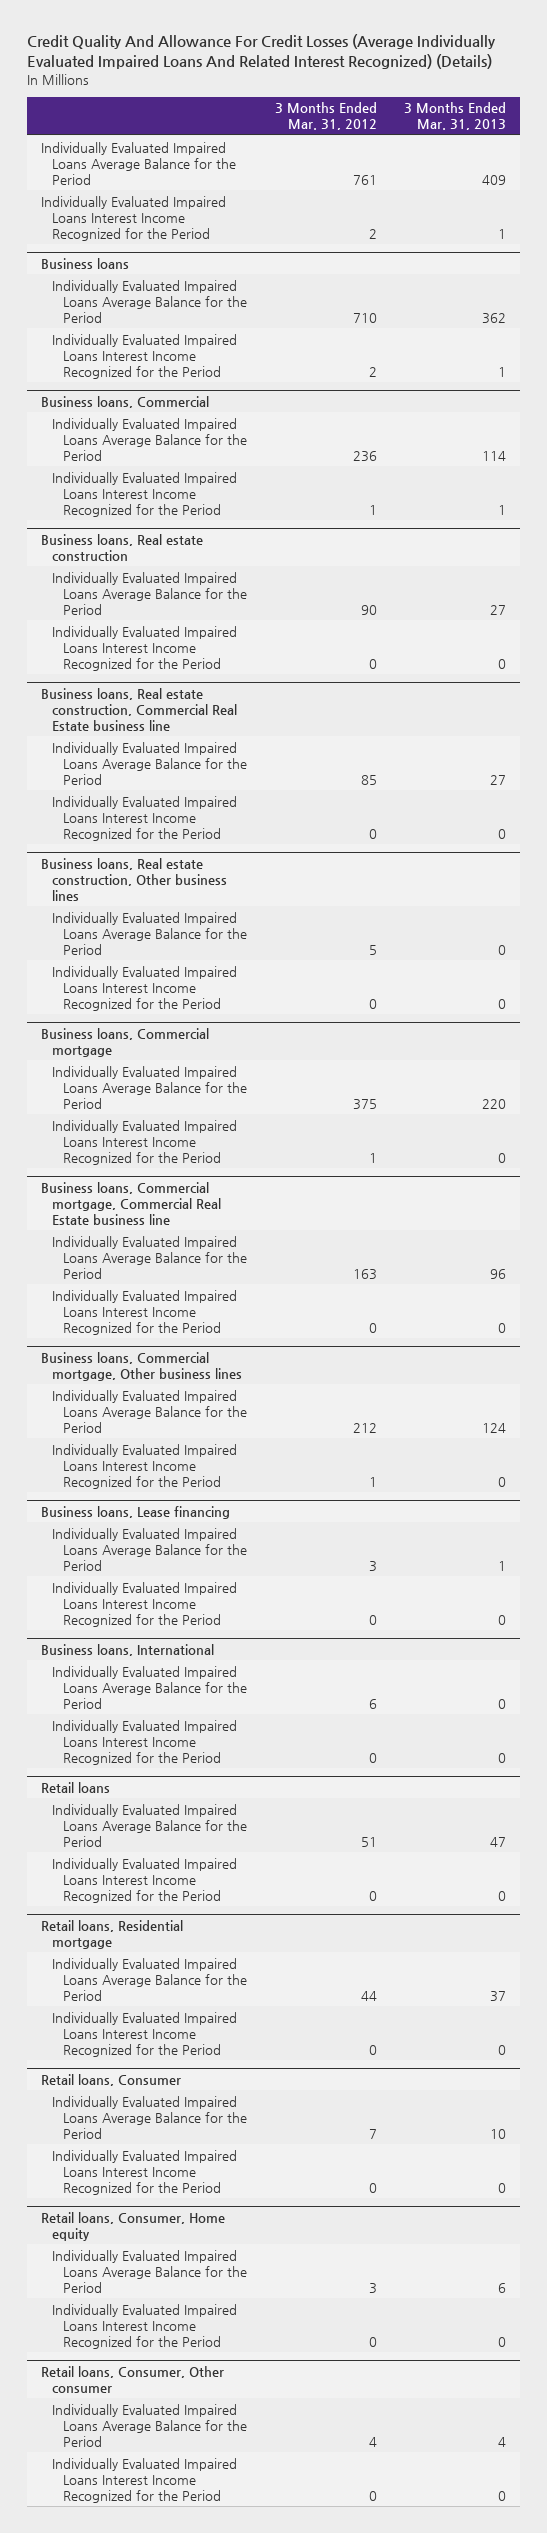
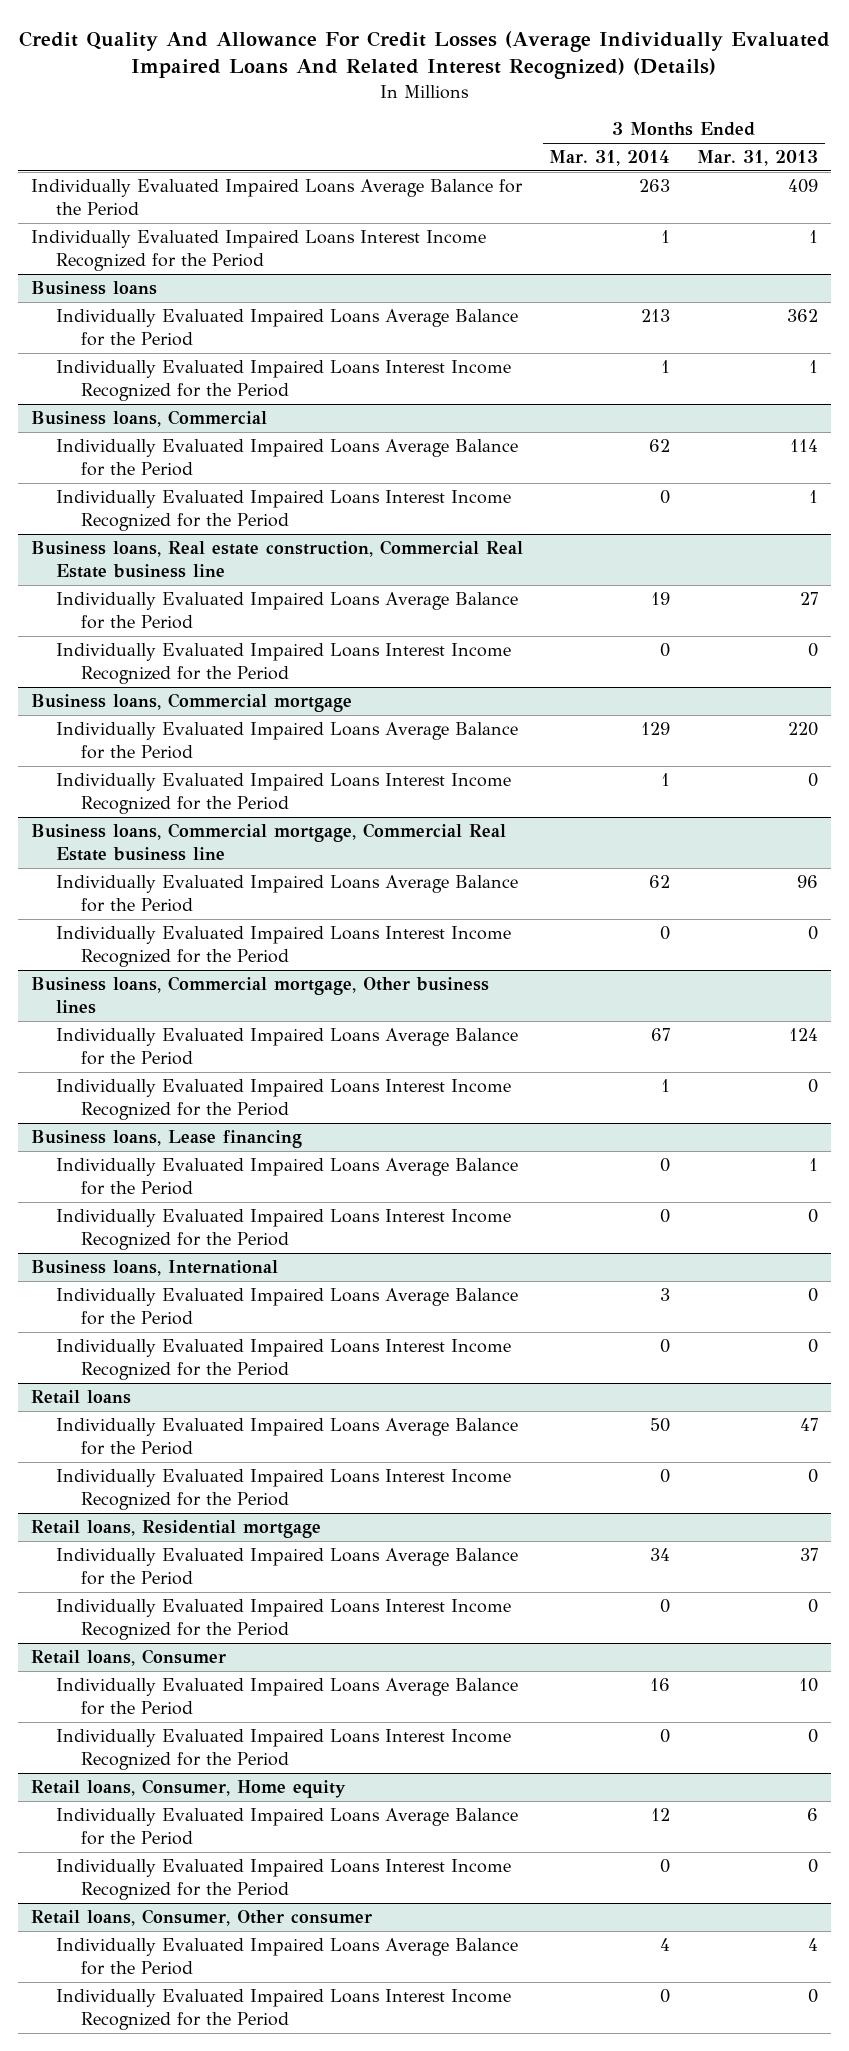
- | 3 Months Ended Mar. 31, 2012 | 3 Months Ended Mar. 31, 2013
+ | 3 Months Ended Mar. 31, 2014 | 3 Months Ended Mar. 31, 2013
- Business loans, Real estate construction
- Individually Evaluated Impaired Loans Average Balance for the Period | 90 | 27
- Individually Evaluated Impaired Loans Interest Income Recognized for the Period | 0 | 0
- Business loans, Real estate construction, Other business lines
- Individually Evaluated Impaired Loans Average Balance for the Period | 5 | 0
- Individually Evaluated Impaired Loans Interest Income Recognized for the Period | 0 | 0

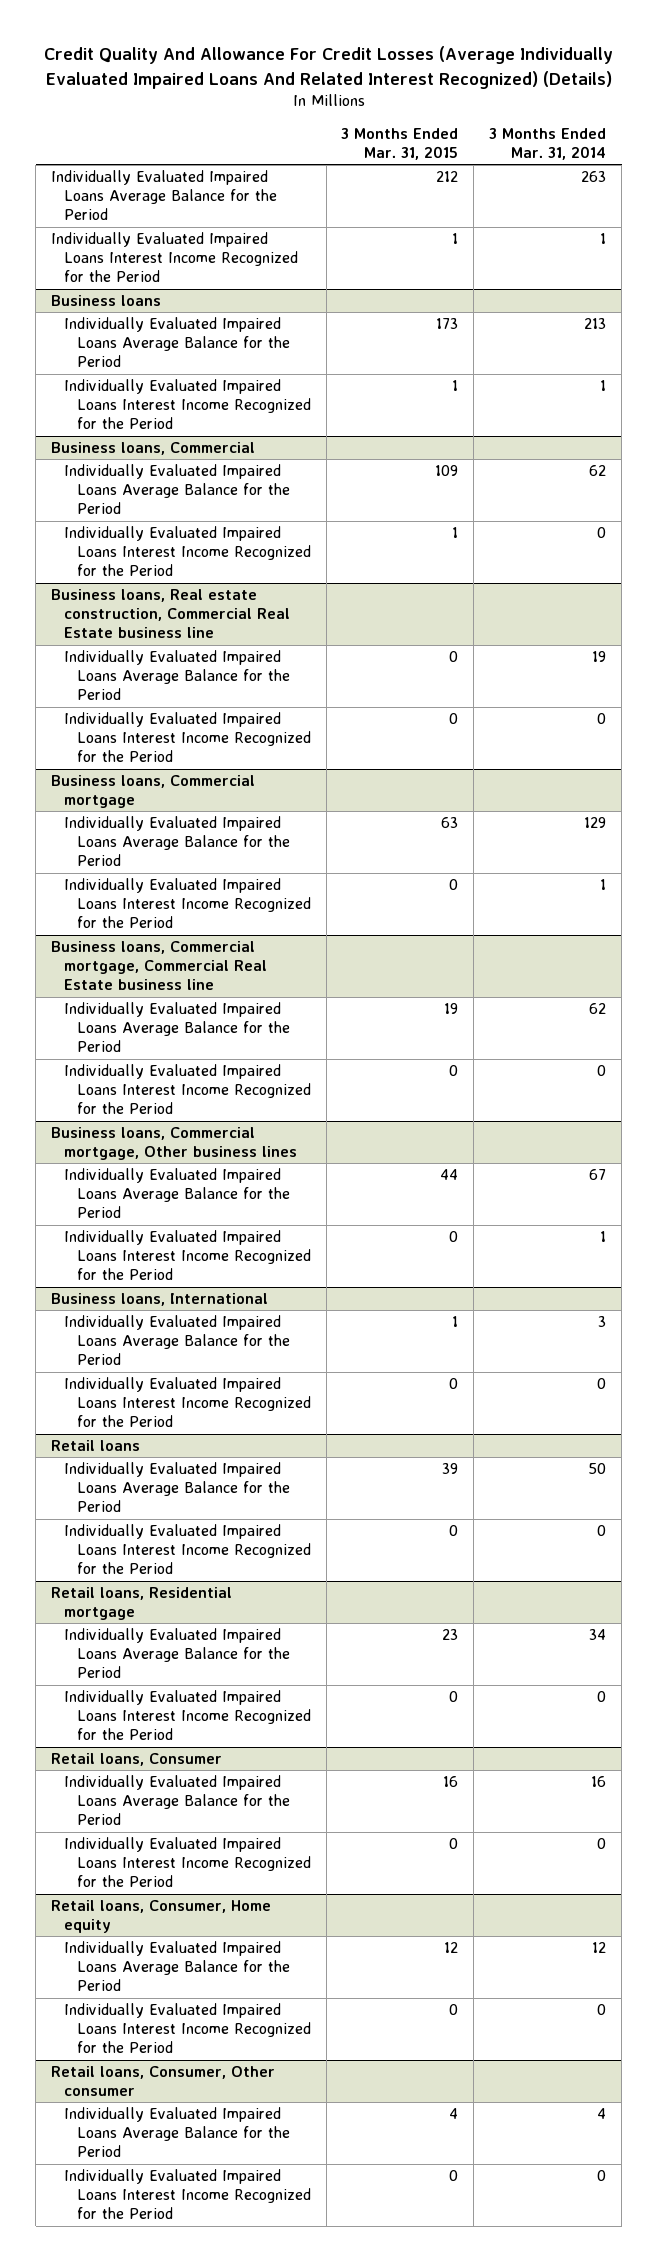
- | 3 Months Ended Mar. 31, 2014 | 3 Months Ended Mar. 31, 2013
+ | 3 Months Ended Mar. 31, 2015 | 3 Months Ended Mar. 31, 2014
- Business loans, Lease financing
- Individually Evaluated Impaired Loans Average Balance for the Period | 0 | 1
- Individually Evaluated Impaired Loans Interest Income Recognized for the Period | 0 | 0

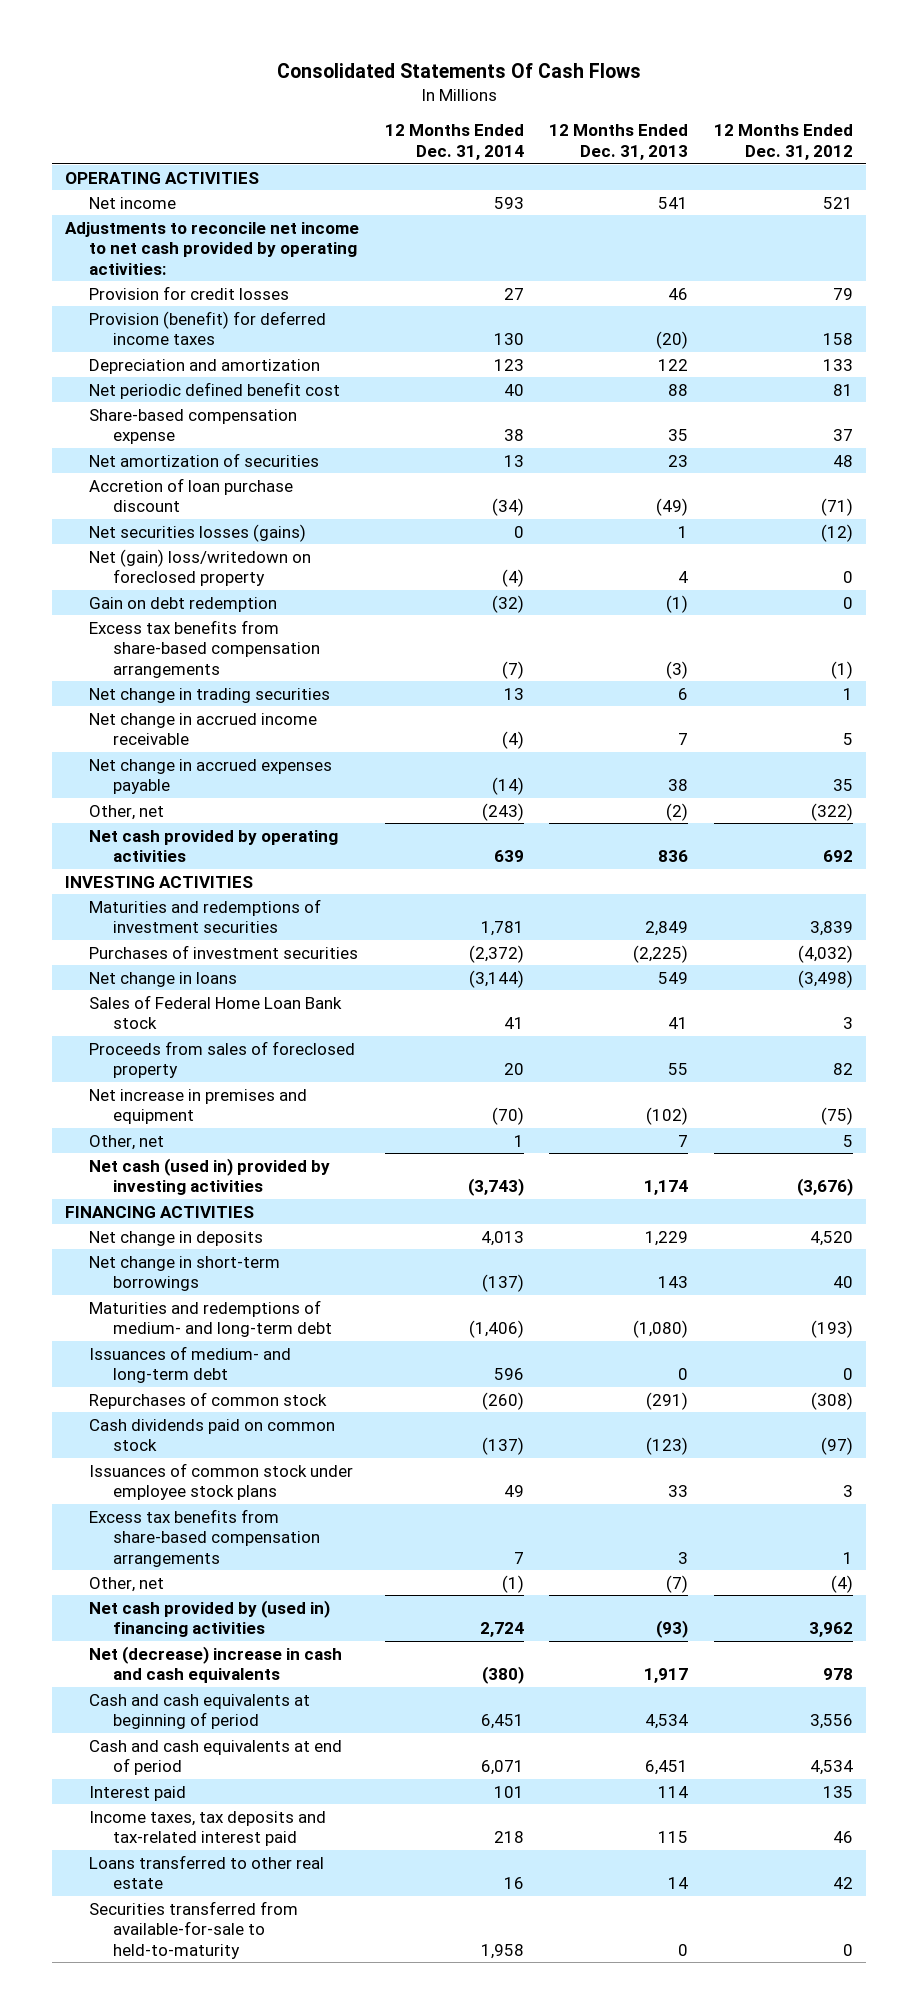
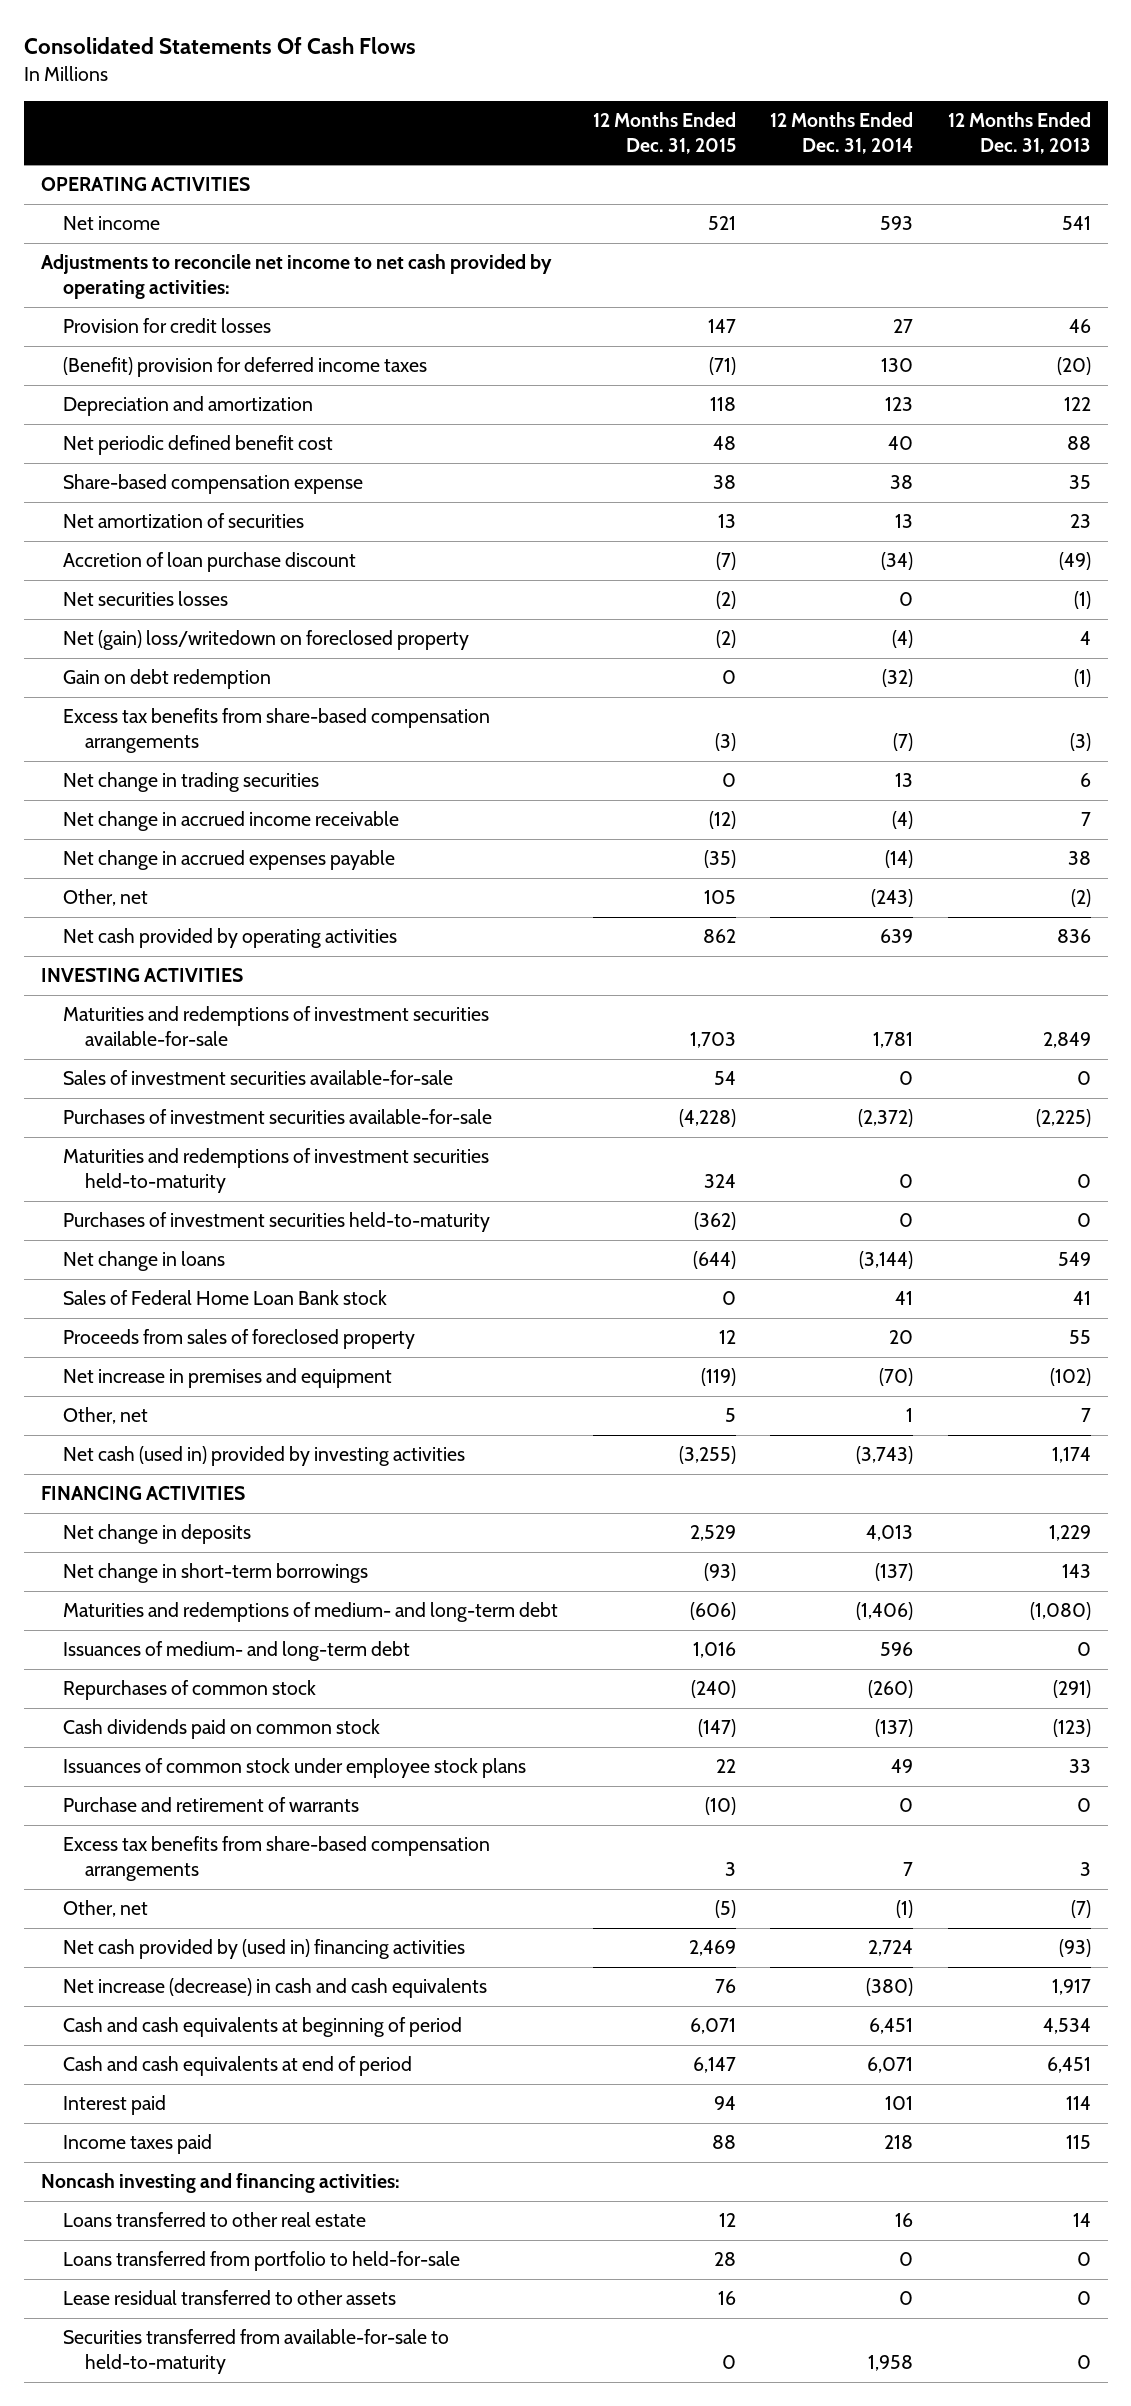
- | 12 Months Ended Dec. 31, 2014 | 12 Months Ended Dec. 31, 2013 | 12 Months Ended Dec. 31, 2012
+ | 12 Months Ended Dec. 31, 2015 | 12 Months Ended Dec. 31, 2014 | 12 Months Ended Dec. 31, 2013
- Provision (benefit) for deferred income taxes | 130 | (20) | 158
+ (Benefit) provision for deferred income taxes | (71) | 130 | (20)
- Net securities losses (gains) | 0 | 1 | (12)
+ Net securities losses | (2) | 0 | (1)
- Maturities and redemptions of investment securities | 1,781 | 2,849 | 3,839
- Purchases of investment securities | (2,372) | (2,225) | (4,032)
+ Maturities and redemptions of investment securities available-for-sale | 1,703 | 1,781 | 2,849
+ Sales of investment securities available-for-sale | 54 | 0 | 0
+ Purchases of investment securities available-for-sale | (4,228) | (2,372) | (2,225)
+ Maturities and redemptions of investment securities held-to-maturity | 324 | 0 | 0
+ Purchases of investment securities held-to-maturity | (362) | 0 | 0
+ Purchase and retirement of warrants | (10) | 0 | 0
- Net (decrease) increase in cash and cash equivalents | (380) | 1,917 | 978
+ Net increase (decrease) in cash and cash equivalents | 76 | (380) | 1,917
- Income taxes, tax deposits and tax-related interest paid | 218 | 115 | 46
+ Income taxes paid | 88 | 218 | 115
+ Noncash investing and financing activities:
+ Loans transferred from portfolio to held-for-sale | 28 | 0 | 0
+ Lease residual transferred to other assets | 16 | 0 | 0

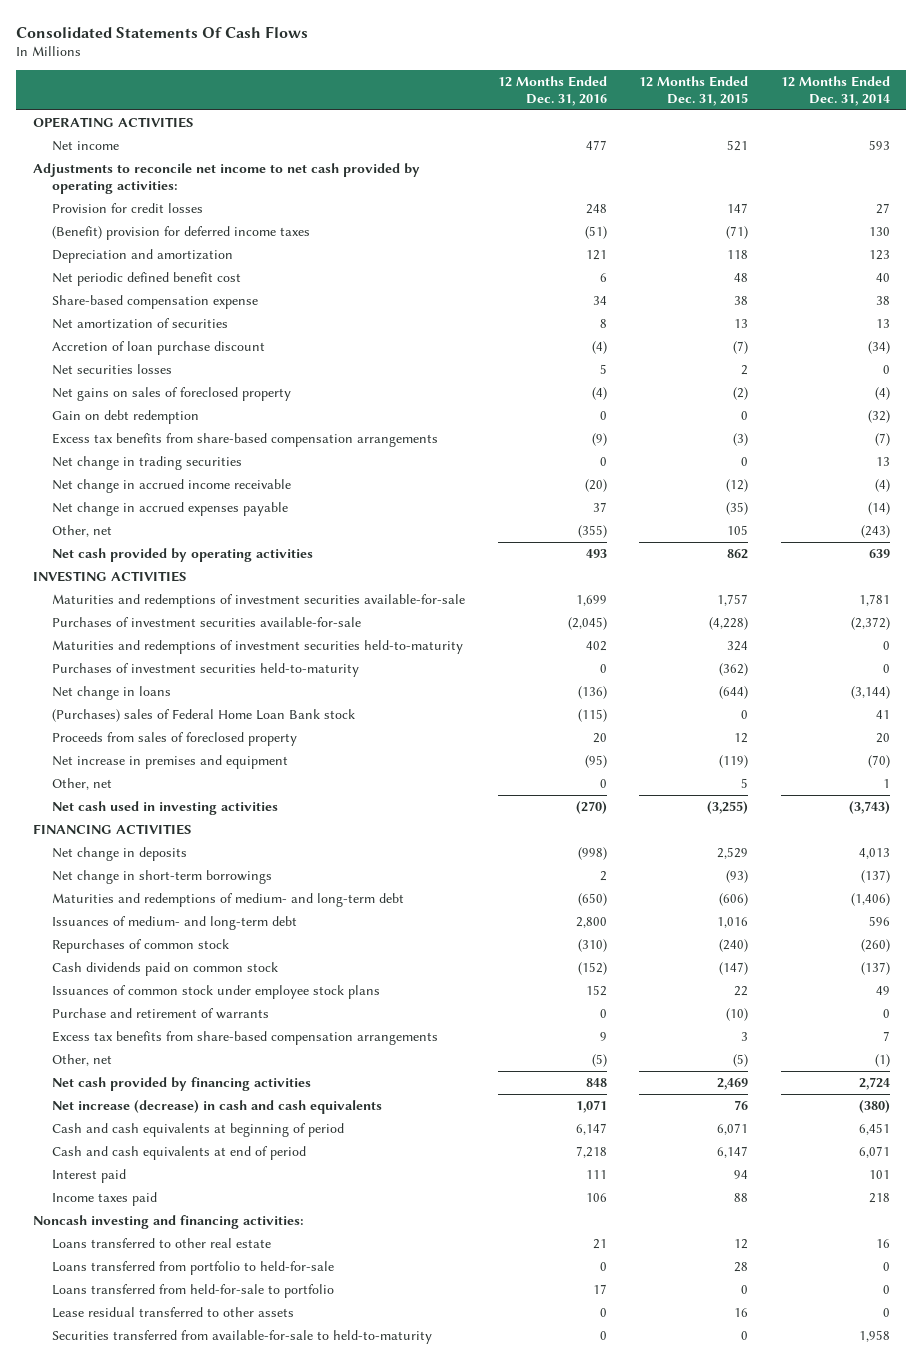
- | 12 Months Ended Dec. 31, 2015 | 12 Months Ended Dec. 31, 2014 | 12 Months Ended Dec. 31, 2013
+ | 12 Months Ended Dec. 31, 2016 | 12 Months Ended Dec. 31, 2015 | 12 Months Ended Dec. 31, 2014
- Net securities losses | (2) | 0 | (1)
- Net (gain) loss/writedown on foreclosed property | (2) | (4) | 4
+ Net securities losses | 5 | 2 | 0
+ Net gains on sales of foreclosed property | (4) | (2) | (4)
- Maturities and redemptions of investment securities available-for-sale | 1,703 | 1,781 | 2,849
- Sales of investment securities available-for-sale | 54 | 0 | 0
+ Maturities and redemptions of investment securities available-for-sale | 1,699 | 1,757 | 1,781
- Sales of Federal Home Loan Bank stock | 0 | 41 | 41
+ (Purchases) sales of Federal Home Loan Bank stock | (115) | 0 | 41
- Net cash (used in) provided by investing activities | (3,255) | (3,743) | 1,174
+ Net cash used in investing activities | (270) | (3,255) | (3,743)
- Net cash provided by (used in) financing activities | 2,469 | 2,724 | (93)
+ Net cash provided by financing activities | 848 | 2,469 | 2,724
+ Loans transferred from held-for-sale to portfolio | 17 | 0 | 0

